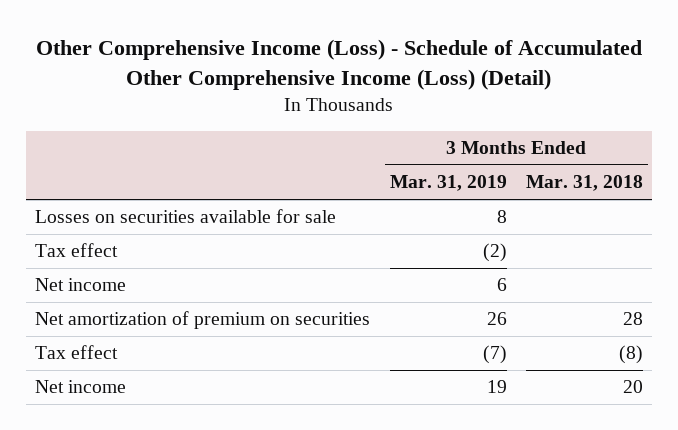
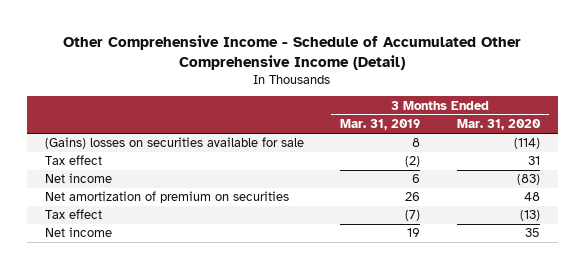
- Other Comprehensive Income (Loss) - Schedule of Accumulated Other Comprehensive Income (Loss) (Detail)
+ Other Comprehensive Income - Schedule of Accumulated Other Comprehensive Income (Detail)
- | 3 Months Ended Mar. 31, 2019 | 3 Months Ended Mar. 31, 2018
+ | 3 Months Ended Mar. 31, 2019 | 3 Months Ended Mar. 31, 2020
- Losses on securities available for sale | 8 |
+ (Gains) losses on securities available for sale | 8 | (114)

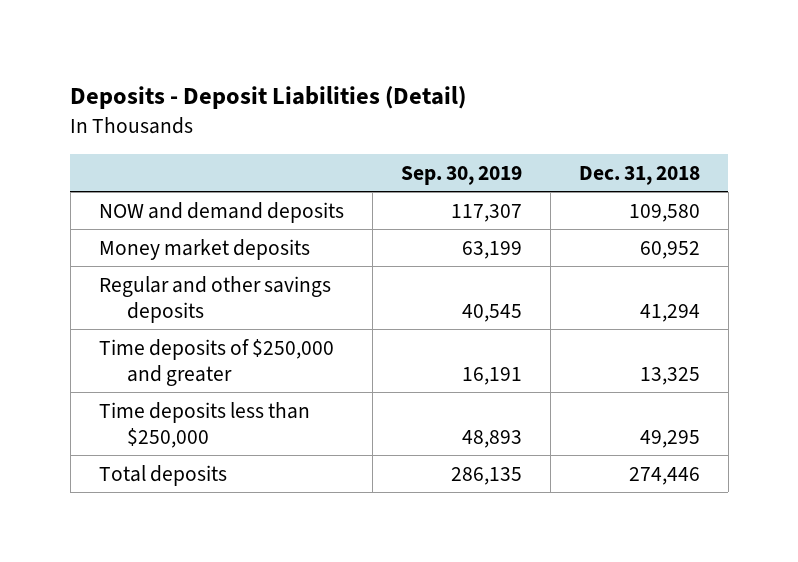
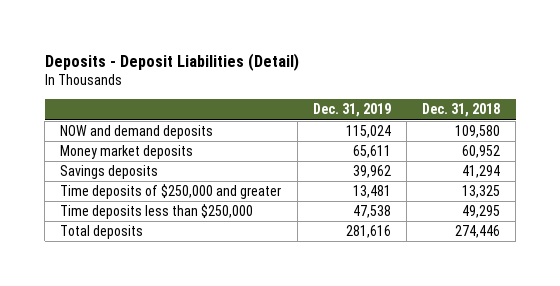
- | Sep. 30, 2019 | Dec. 31, 2018
+ | Dec. 31, 2019 | Dec. 31, 2018
- Regular and other savings deposits | 40,545 | 41,294
+ Savings deposits | 39,962 | 41,294

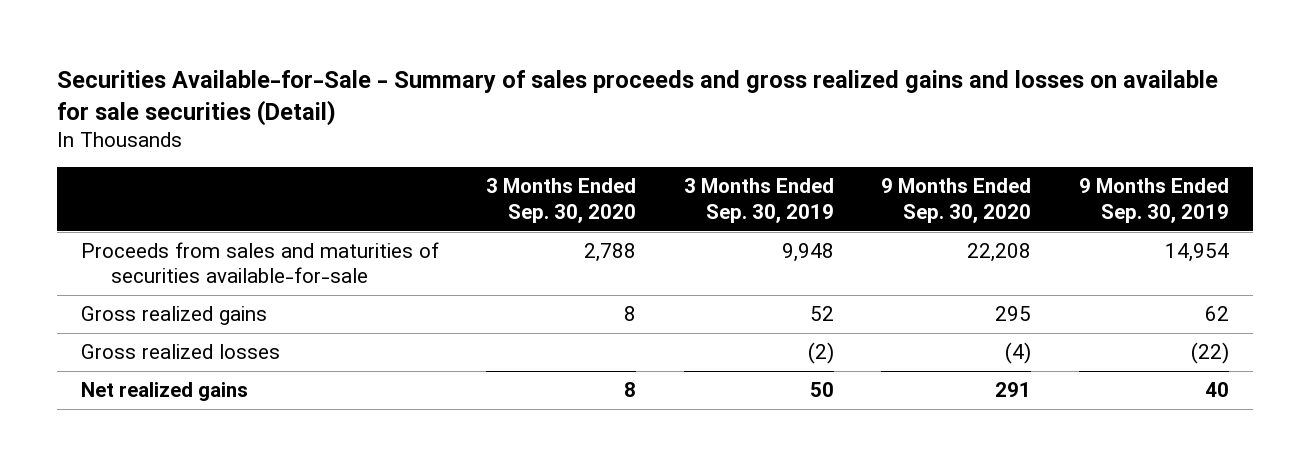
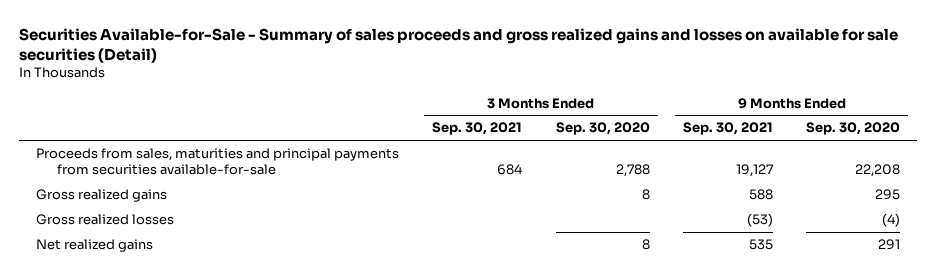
- | 3 Months Ended Sep. 30, 2020 | 3 Months Ended Sep. 30, 2019 | 9 Months Ended Sep. 30, 2020 | 9 Months Ended Sep. 30, 2019
+ | 3 Months Ended Sep. 30, 2021 | 3 Months Ended Sep. 30, 2020 | 9 Months Ended Sep. 30, 2021 | 9 Months Ended Sep. 30, 2020
- Proceeds from sales and maturities of securities available-for-sale | 2,788 | 9,948 | 22,208 | 14,954
+ Proceeds from sales, maturities and principal payments from securities available-for-sale | 684 | 2,788 | 19,127 | 22,208

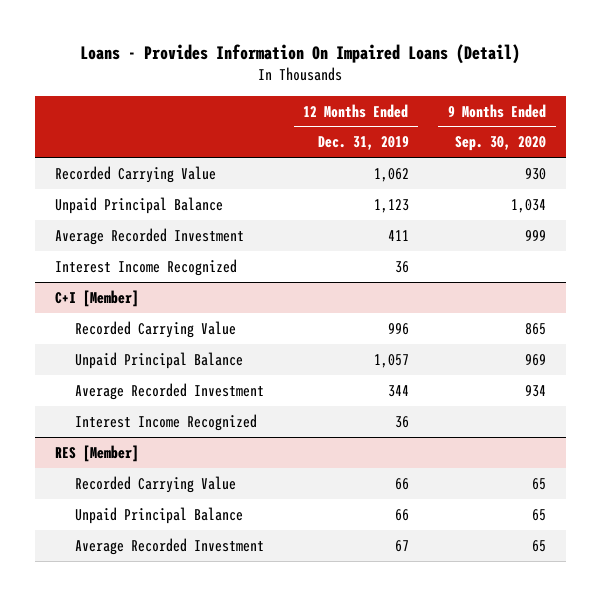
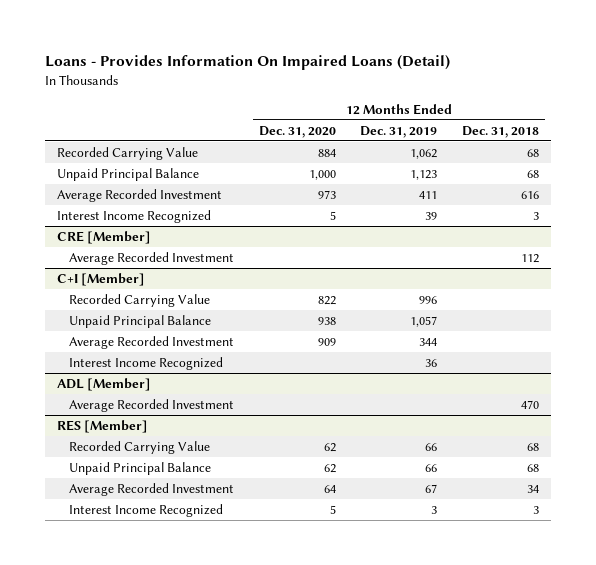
- | 12 Months Ended Dec. 31, 2019 | 9 Months Ended Sep. 30, 2020
+ | 12 Months Ended Dec. 31, 2020 | 12 Months Ended Dec. 31, 2019 | 12 Months Ended Dec. 31, 2018
- Interest Income Recognized | 36 |
+ Interest Income Recognized | 5 | 39 | 3
+ CRE [Member]
+ Average Recorded Investment | | | 112
+ ADL [Member]
+ Average Recorded Investment | | | 470
@ RES [Member]
+ Interest Income Recognized | 5 | 3 | 3

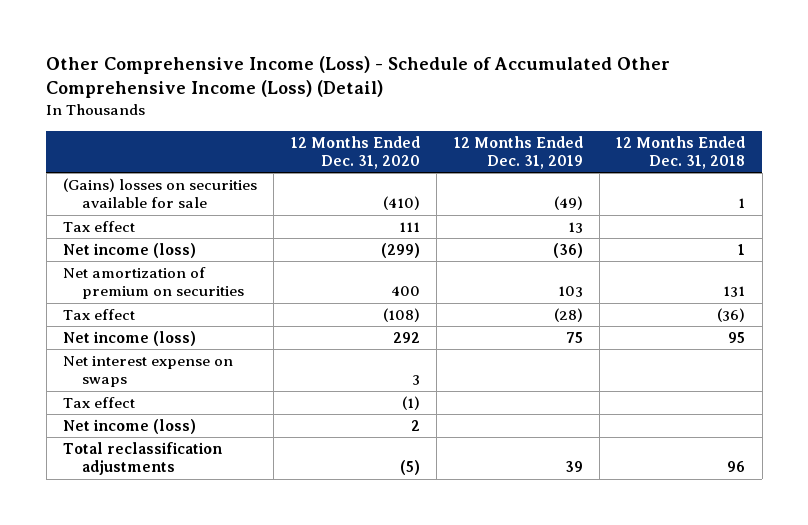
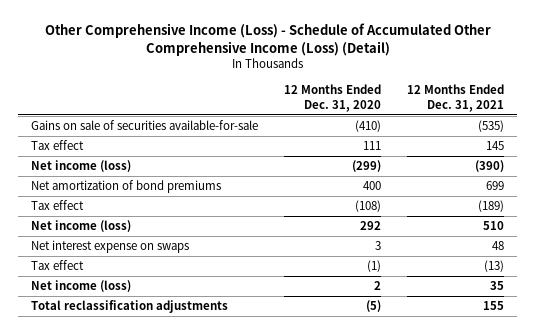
- | 12 Months Ended Dec. 31, 2020 | 12 Months Ended Dec. 31, 2019 | 12 Months Ended Dec. 31, 2018
+ | 12 Months Ended Dec. 31, 2020 | 12 Months Ended Dec. 31, 2021
- (Gains) losses on securities available for sale | (410) | (49) | 1
+ Gains on sale of securities available-for-sale | (410) | (535)
- Net amortization of premium on securities | 400 | 103 | 131
+ Net amortization of bond premiums | 400 | 699

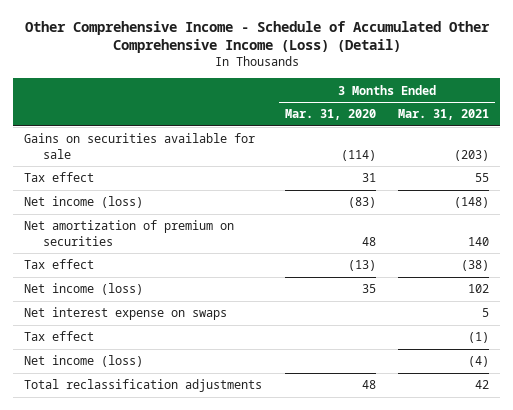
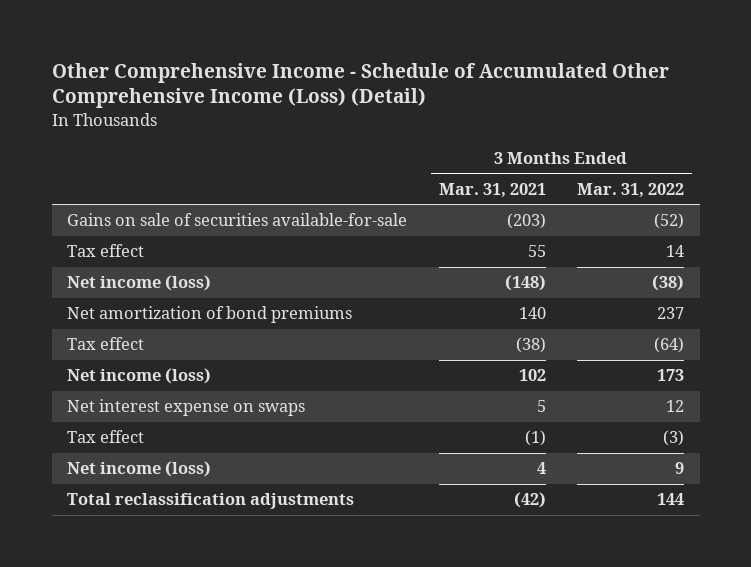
- | 3 Months Ended Mar. 31, 2020 | 3 Months Ended Mar. 31, 2021
+ | 3 Months Ended Mar. 31, 2021 | 3 Months Ended Mar. 31, 2022
- Gains on securities available for sale | (114) | (203)
+ Gains on sale of securities available-for-sale | (203) | (52)
- Net amortization of premium on securities | 48 | 140
+ Net amortization of bond premiums | 140 | 237
- Net income (loss) | | (4)
- Total reclassification adjustments | 48 | 42
+ Net income (loss) | 4 | 9
+ Total reclassification adjustments | (42) | 144

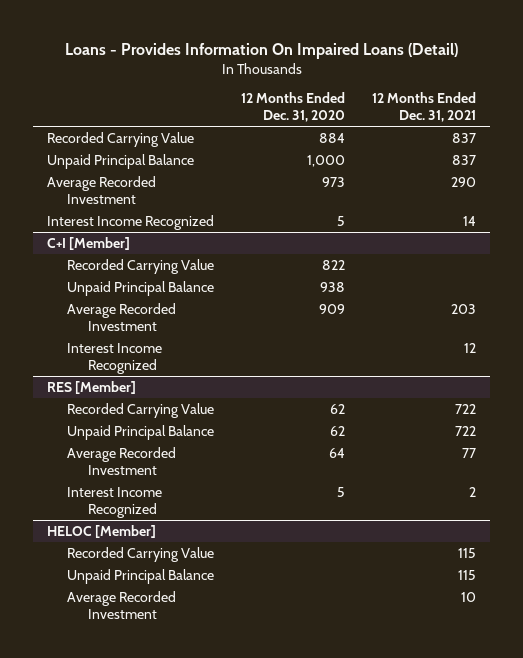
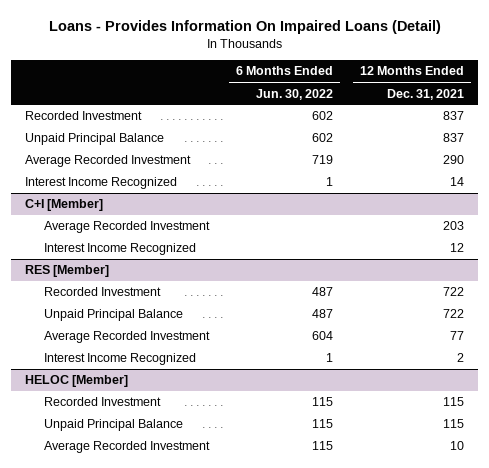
- | 12 Months Ended Dec. 31, 2020 | 12 Months Ended Dec. 31, 2021
+ | 6 Months Ended Jun. 30, 2022 | 12 Months Ended Dec. 31, 2021
- Recorded Carrying Value | 884 | 837
+ Recorded Investment | 602 | 837
@ C+I [Member]
- Recorded Carrying Value | 822 |
- Unpaid Principal Balance | 938 |
@ RES [Member]
- Recorded Carrying Value | 62 | 722
+ Recorded Investment | 487 | 722
@ HELOC [Member]
- Recorded Carrying Value | | 115
+ Recorded Investment | 115 | 115

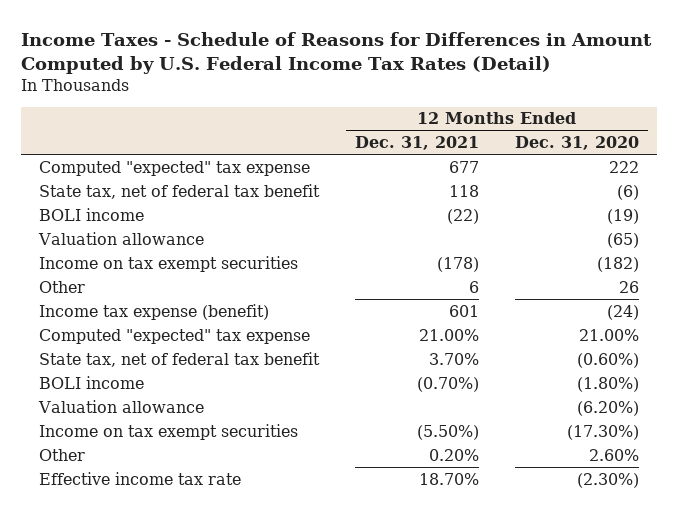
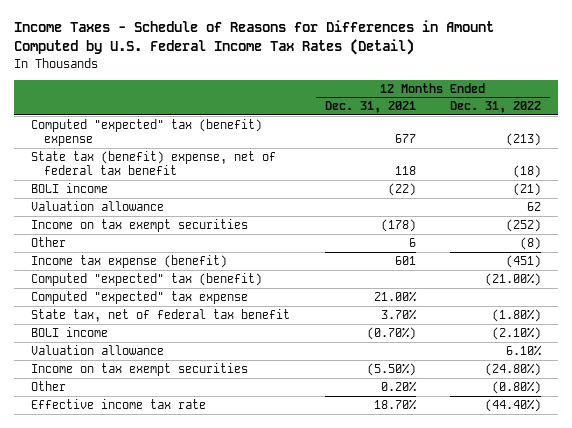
- | 12 Months Ended Dec. 31, 2021 | 12 Months Ended Dec. 31, 2020
+ | 12 Months Ended Dec. 31, 2021 | 12 Months Ended Dec. 31, 2022
- Computed "expected" tax expense | 677 | 222
- State tax, net of federal tax benefit | 118 | (6)
+ Computed "expected" tax (benefit) expense | 677 | (213)
+ State tax (benefit) expense, net of federal tax benefit | 118 | (18)
+ Computed "expected" tax (benefit) | | (21.00%)

